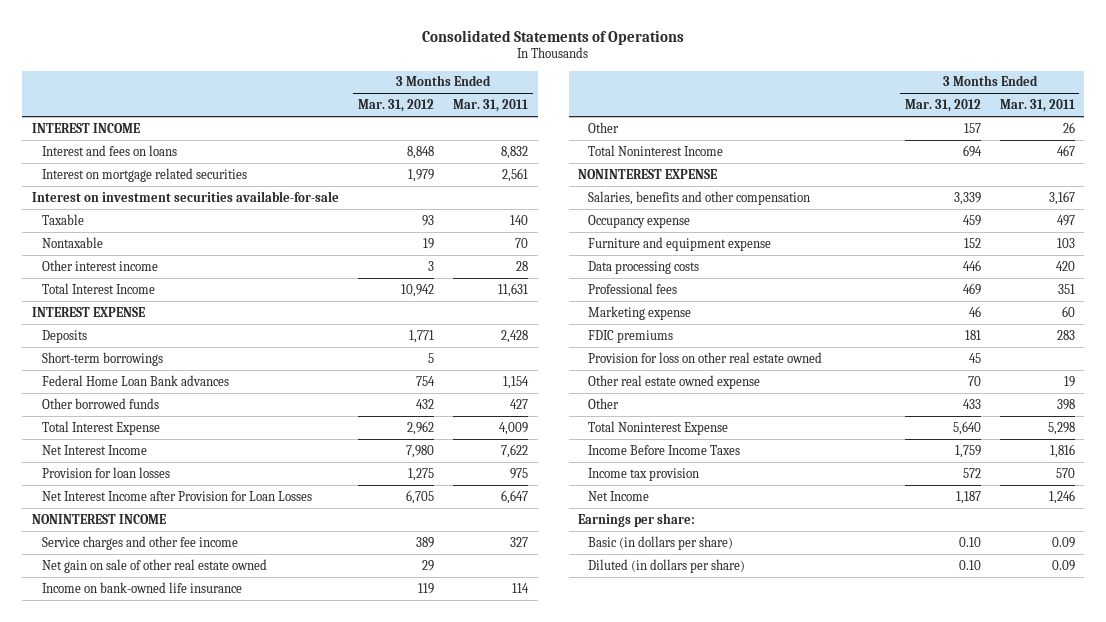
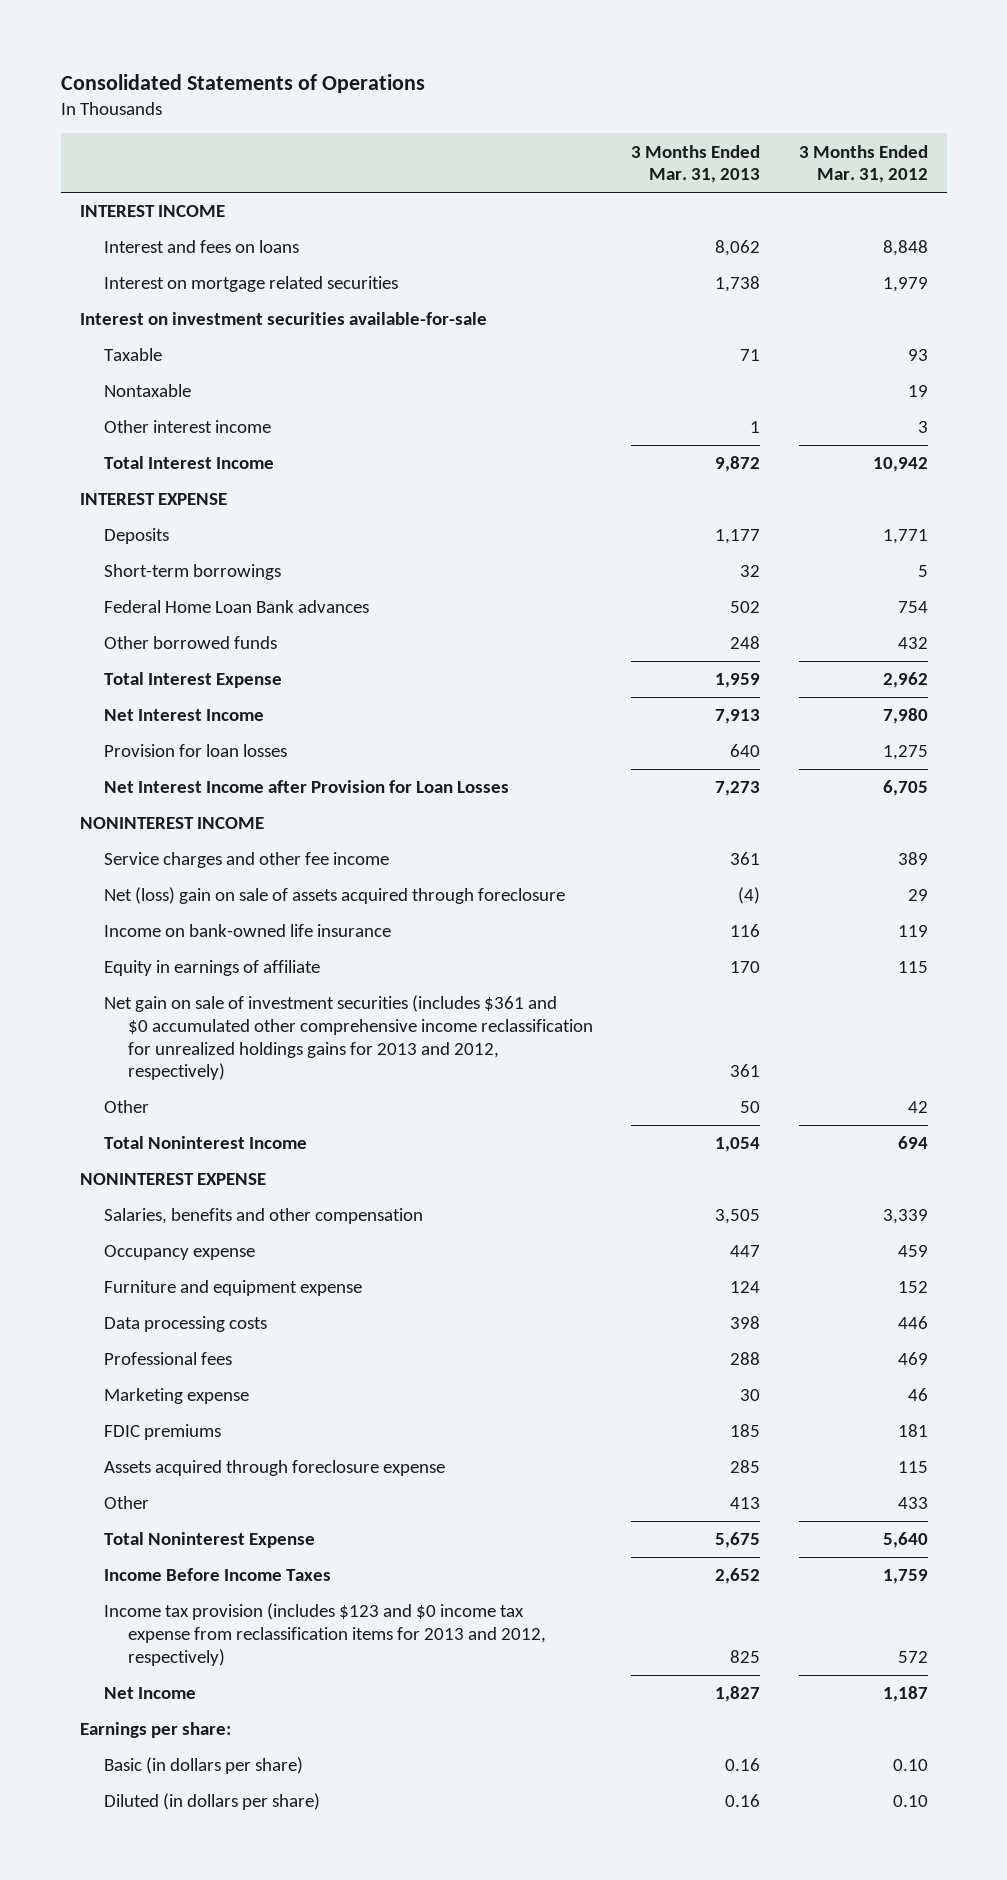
- | 3 Months Ended Mar. 31, 2012 | 3 Months Ended Mar. 31, 2011
+ | 3 Months Ended Mar. 31, 2013 | 3 Months Ended Mar. 31, 2012
- Net gain on sale of other real estate owned | 29 |
+ Net (loss) gain on sale of assets acquired through foreclosure | (4) | 29
- Other | 157 | 26
+ Equity in earnings of affiliate | 170 | 115
+ Net gain on sale of investment securities (includes $361 and $0 accumulated other comprehensive income reclassification for unrealized holdings gains for 2013 and 2012, respectively) | 361 |
+ Other | 50 | 42
- Provision for loss on other real estate owned | 45 |
- Other real estate owned expense | 70 | 19
+ Assets acquired through foreclosure expense | 285 | 115
- Income tax provision | 572 | 570
+ Income tax provision (includes $123 and $0 income tax expense from reclassification items for 2013 and 2012, respectively) | 825 | 572

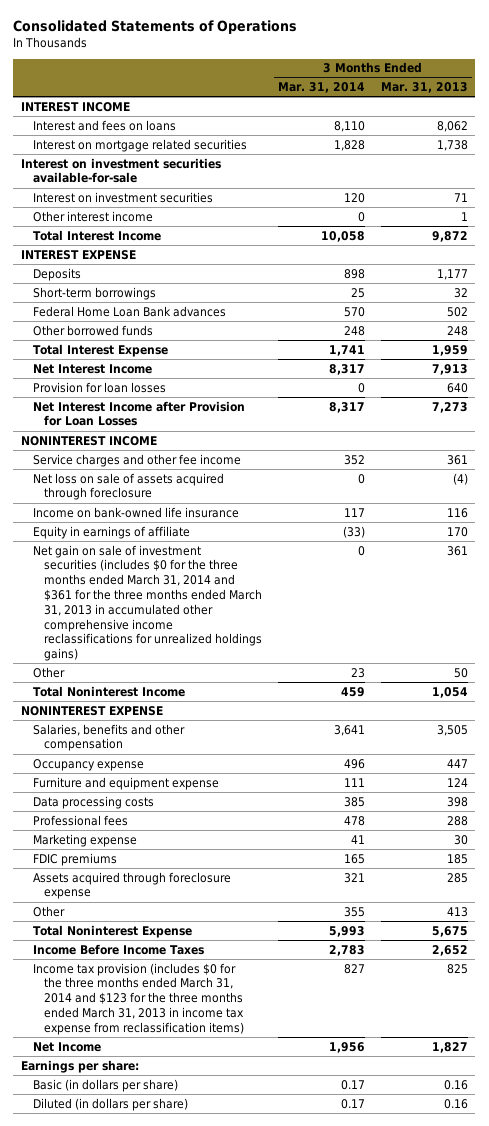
- | 3 Months Ended Mar. 31, 2013 | 3 Months Ended Mar. 31, 2012
+ | 3 Months Ended Mar. 31, 2014 | 3 Months Ended Mar. 31, 2013
- Taxable | 71 | 93
- Nontaxable | | 19
+ Interest on investment securities | 120 | 71
- Net (loss) gain on sale of assets acquired through foreclosure | (4) | 29
+ Net loss on sale of assets acquired through foreclosure | 0 | (4)
- Net gain on sale of investment securities (includes $361 and $0 accumulated other comprehensive income reclassification for unrealized holdings gains for 2013 and 2012, respectively) | 361 |
+ Net gain on sale of investment securities (includes $0 for the three months ended March 31, 2014 and $361 for the three months ended March 31, 2013 in accumulated other comprehensive income reclassifications for unrealized holdings gains) | 0 | 361
- Income tax provision (includes $123 and $0 income tax expense from reclassification items for 2013 and 2012, respectively) | 825 | 572
+ Income tax provision (includes $0 for the three months ended March 31, 2014 and $123 for the three months ended March 31, 2013 in income tax expense from reclassification items) | 827 | 825

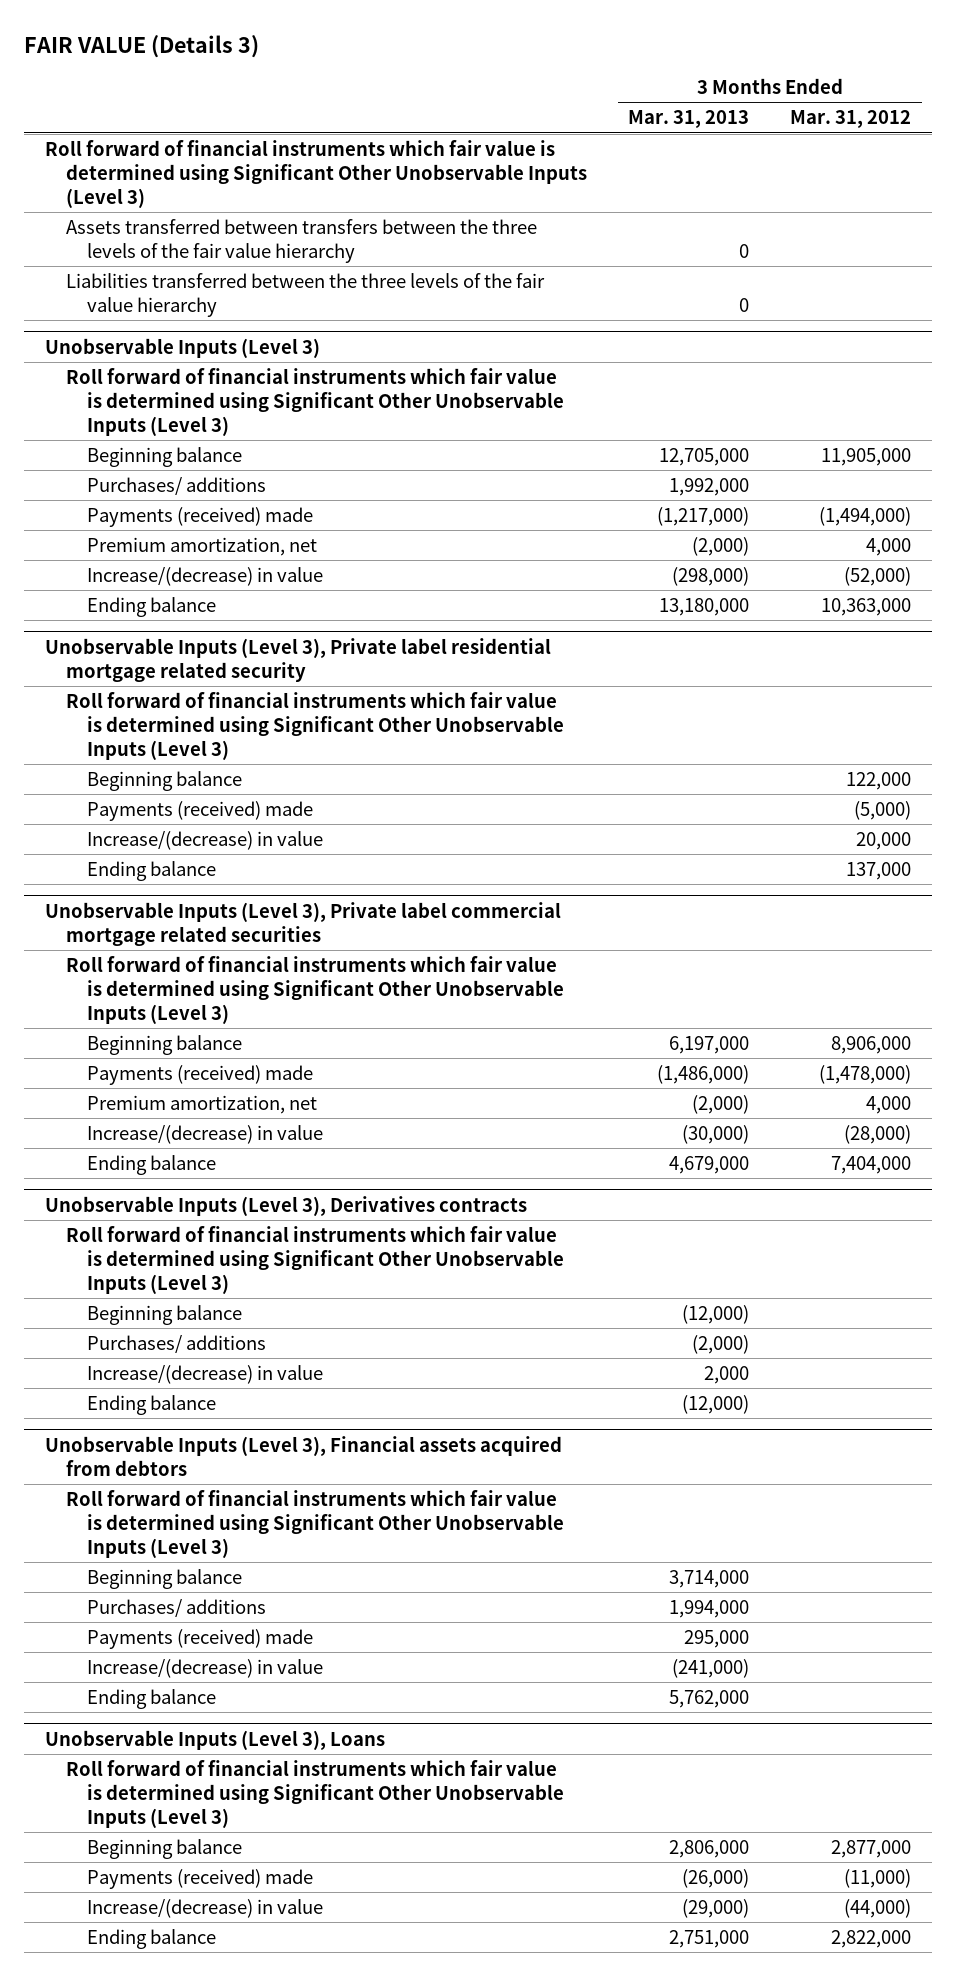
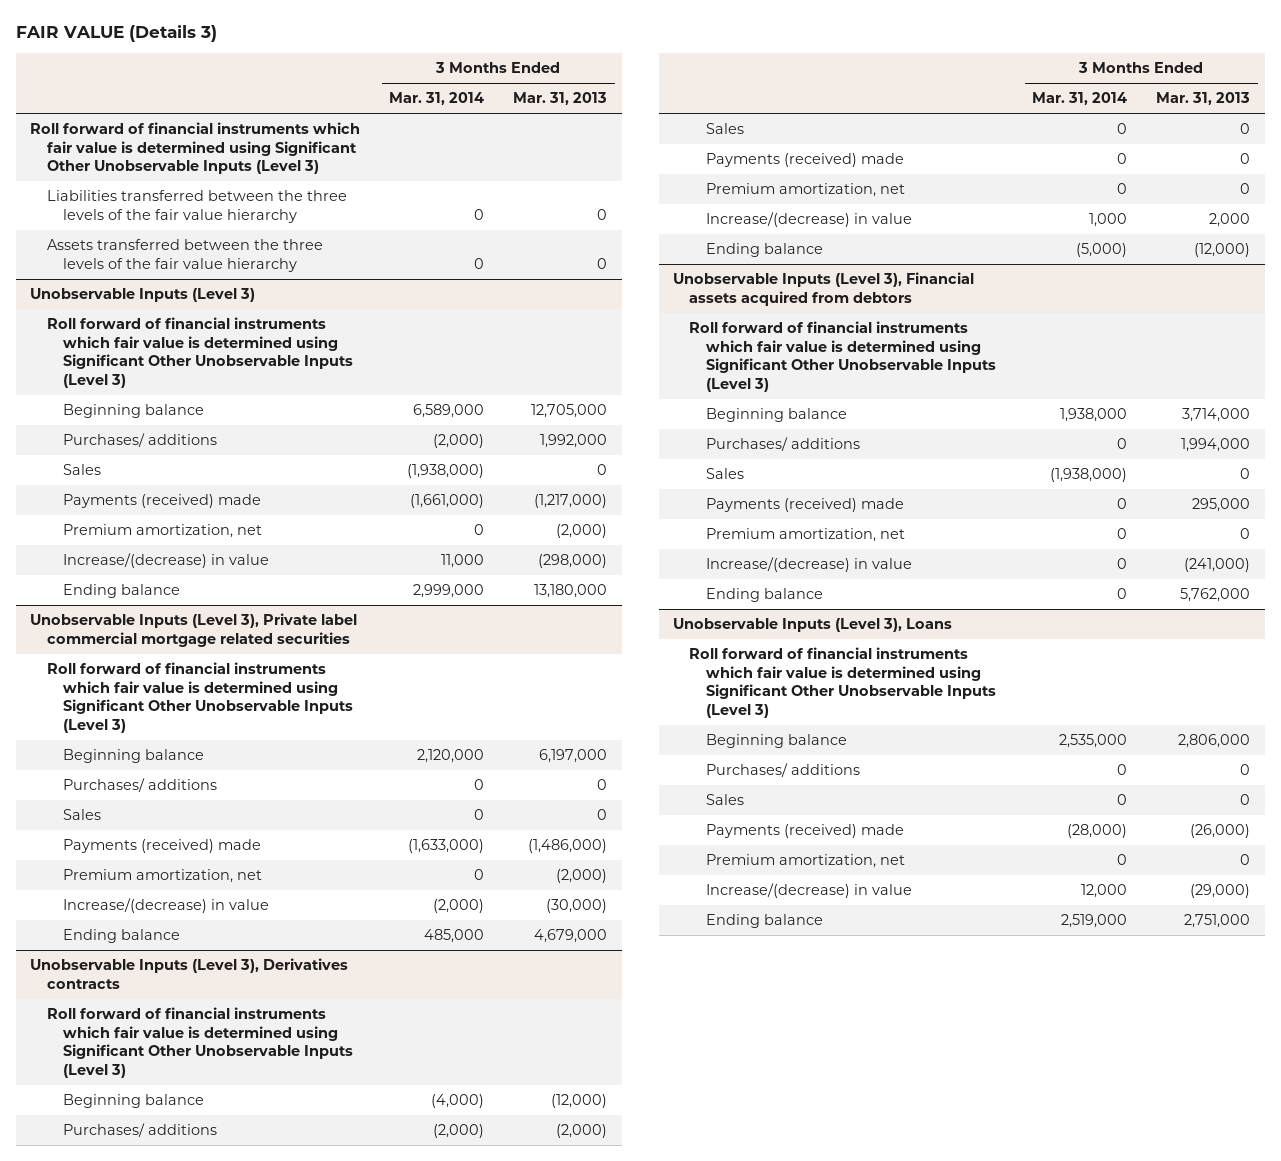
- | 3 Months Ended Mar. 31, 2013 | 3 Months Ended Mar. 31, 2012
+ | 3 Months Ended Mar. 31, 2014 | 3 Months Ended Mar. 31, 2013
- Assets transferred between transfers between the three levels of the fair value hierarchy | 0 |
+ Assets transferred between the three levels of the fair value hierarchy | 0 | 0
@ Unobservable Inputs (Level 3)
+ Sales | (1,938,000) | 0
- Unobservable Inputs (Level 3), Private label residential mortgage related security
- Roll forward of financial instruments which fair value is determined using Significant Other Unobservable Inputs (Level 3)
- Beginning balance | | 122,000
- Payments (received) made | | (5,000)
- Increase/(decrease) in value | | 20,000
- Ending balance | | 137,000
@ Unobservable Inputs (Level 3), Private label commercial mortgage related securities
+ Purchases/ additions | 0 | 0
+ Sales | 0 | 0
@ Unobservable Inputs (Level 3), Derivatives contracts
+ Sales | 0 | 0
+ Payments (received) made | 0 | 0
+ Premium amortization, net | 0 | 0
@ Unobservable Inputs (Level 3), Financial assets acquired from debtors
+ Sales | (1,938,000) | 0
+ Premium amortization, net | 0 | 0
@ Unobservable Inputs (Level 3), Loans
+ Purchases/ additions | 0 | 0
+ Sales | 0 | 0
+ Premium amortization, net | 0 | 0

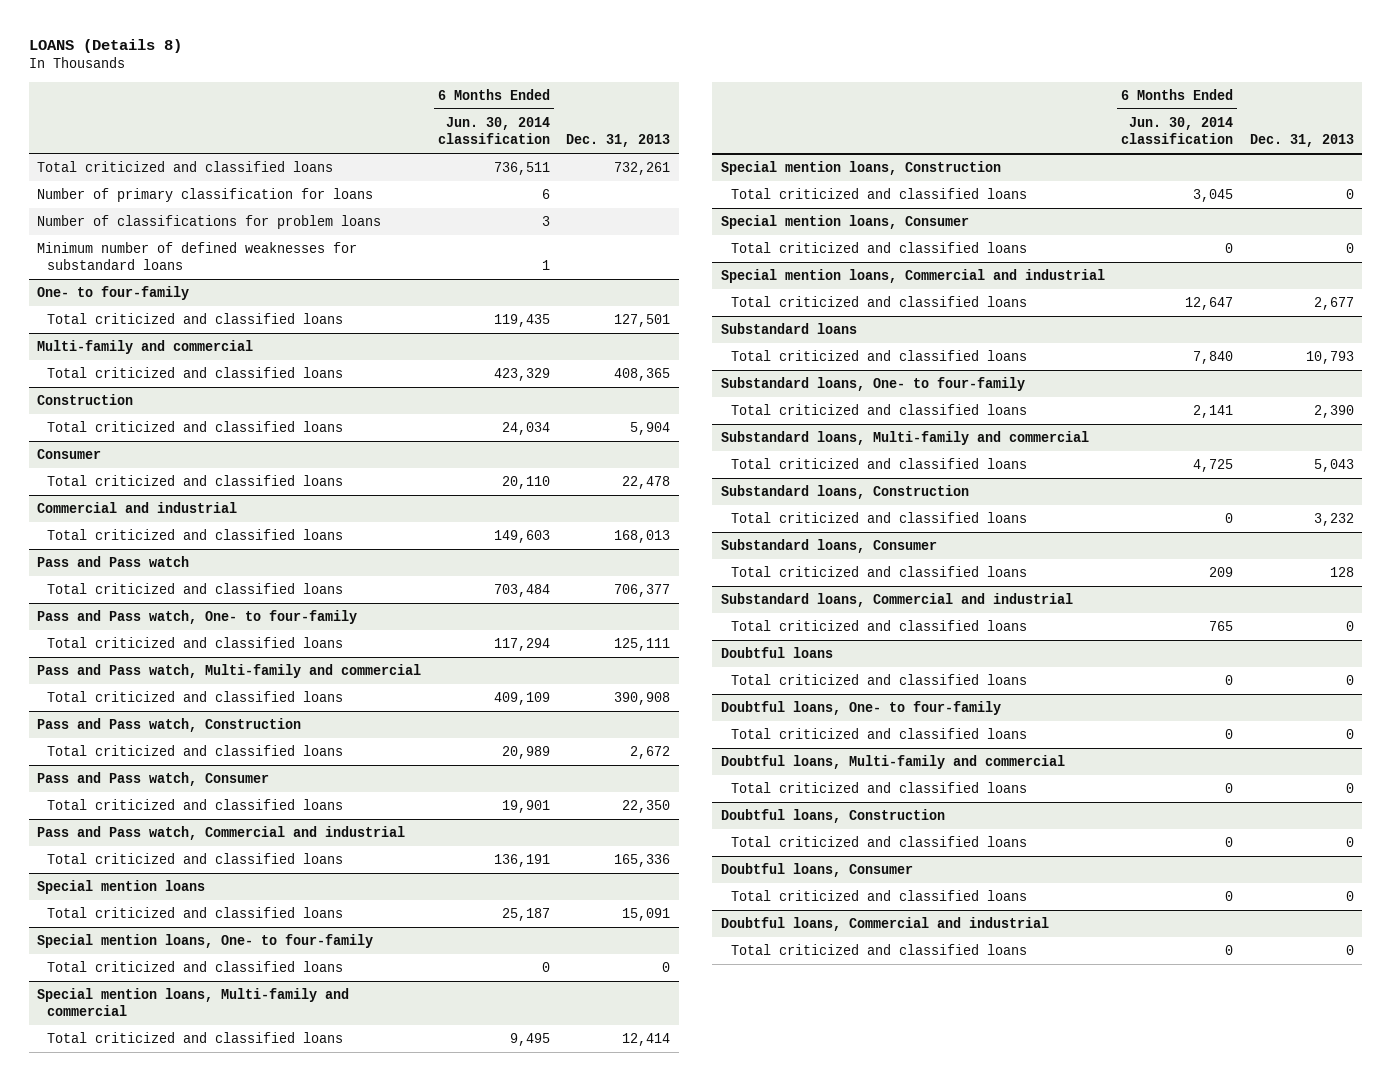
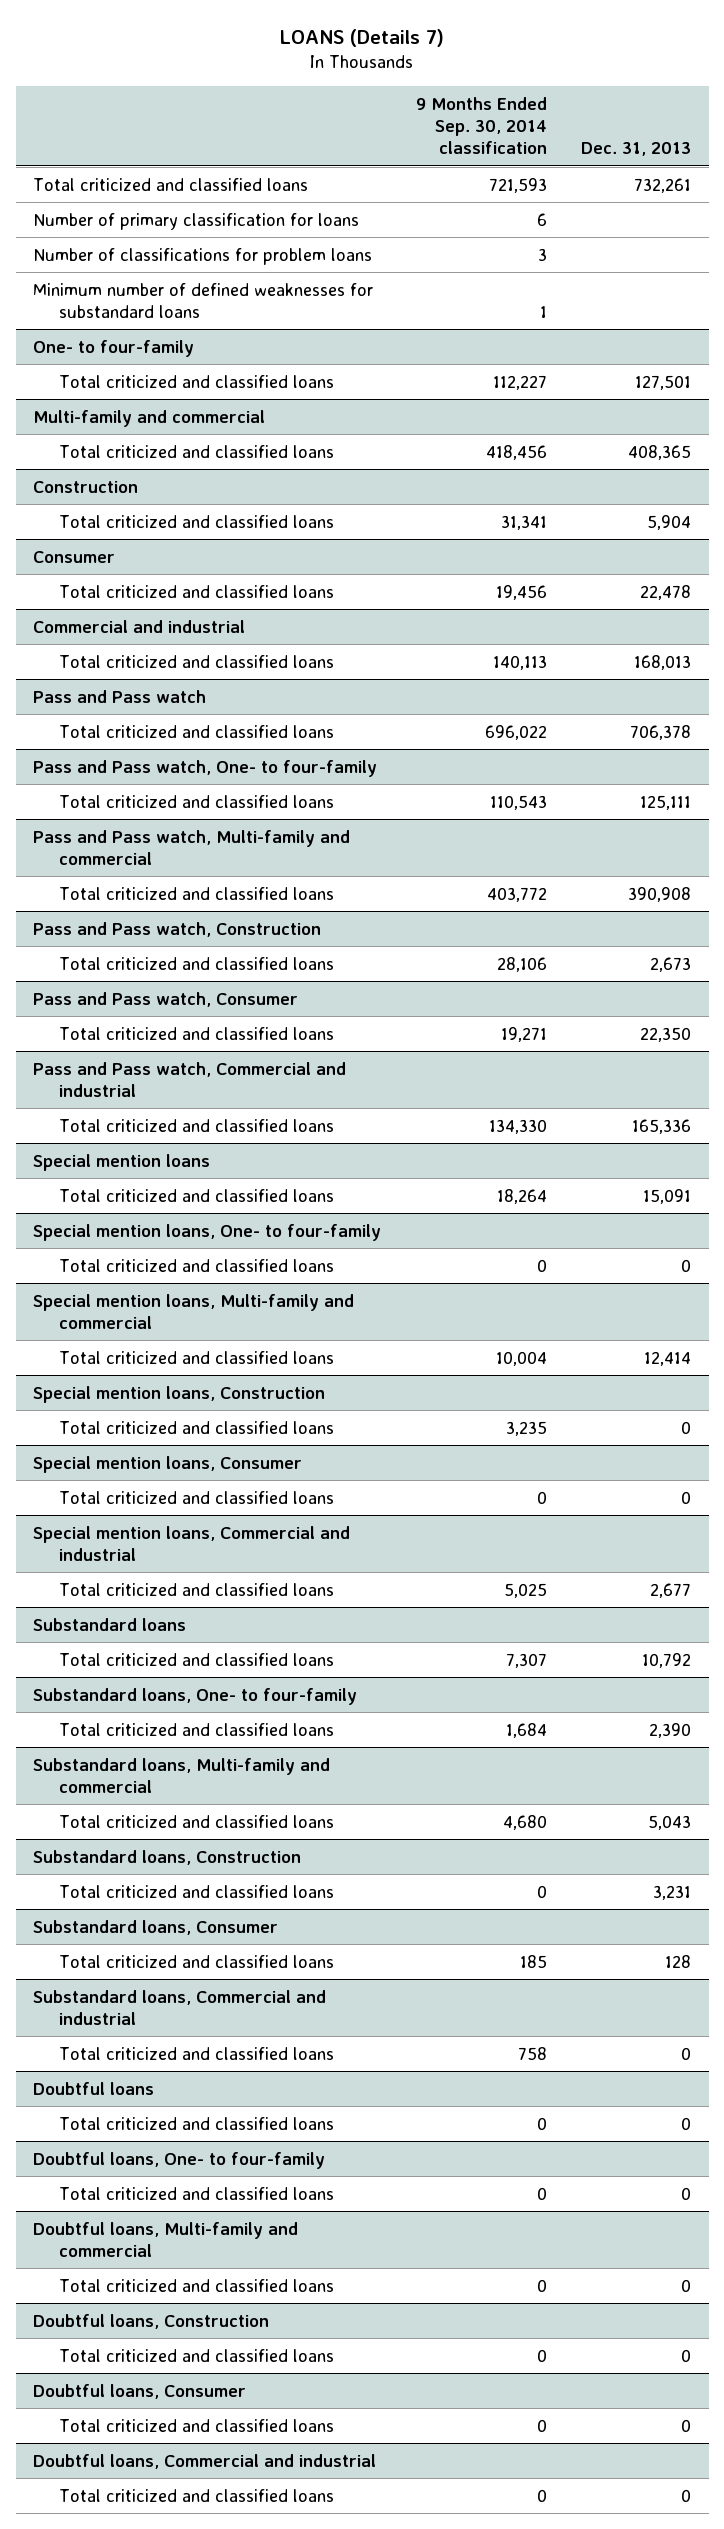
- LOANS (Details 8)
+ LOANS (Details 7)
- | 6 Months Ended Jun. 30, 2014 classification | Dec. 31, 2013
+ | 9 Months Ended Sep. 30, 2014 classification | Dec. 31, 2013
@ Pass and Pass watch
- Total criticized and classified loans | 703,484 | 706,377
+ Total criticized and classified loans | 696,022 | 706,378
@ Pass and Pass watch, Construction
- Total criticized and classified loans | 20,989 | 2,672
+ Total criticized and classified loans | 28,106 | 2,673
@ Substandard loans
- Total criticized and classified loans | 7,840 | 10,793
+ Total criticized and classified loans | 7,307 | 10,792
@ Substandard loans, Construction
- Total criticized and classified loans | 0 | 3,232
+ Total criticized and classified loans | 0 | 3,231

